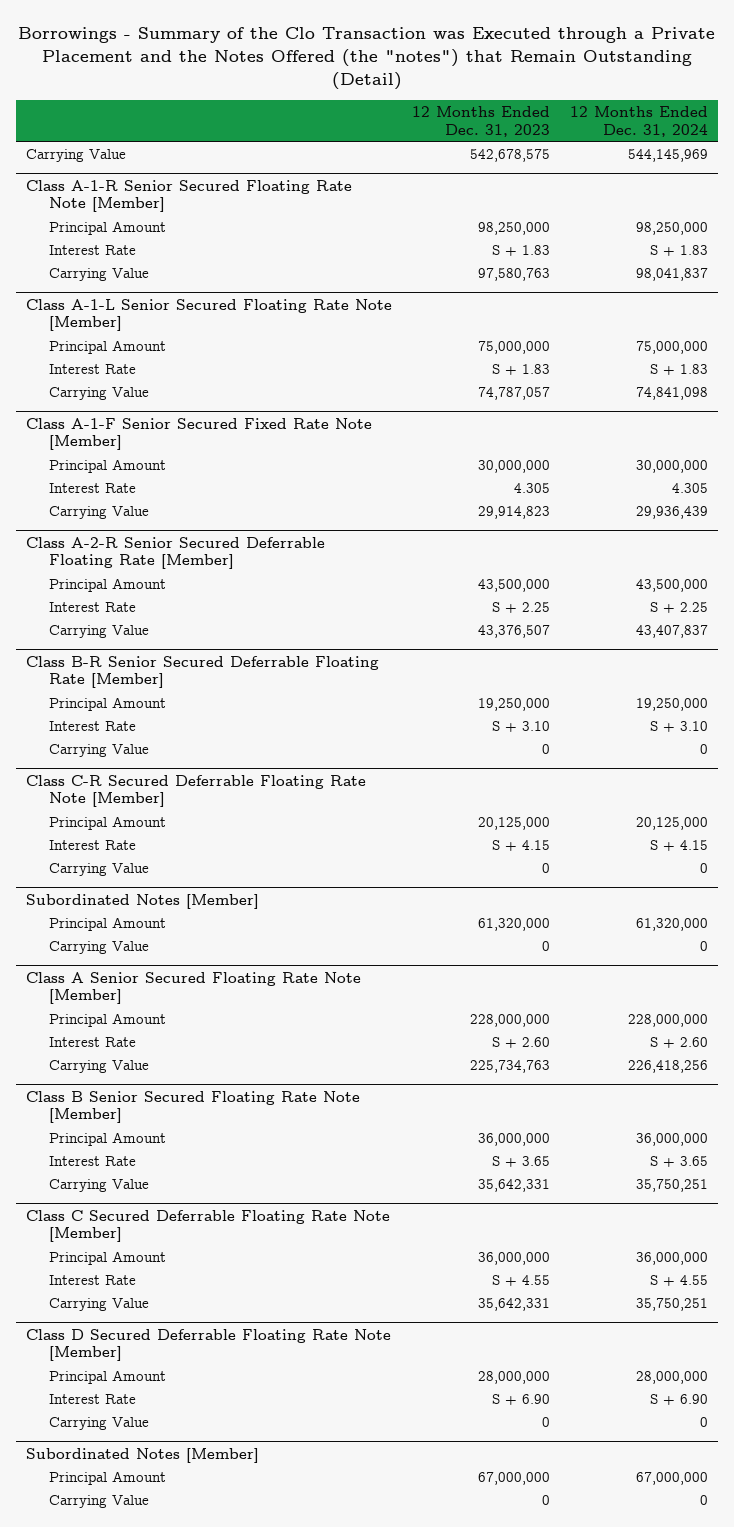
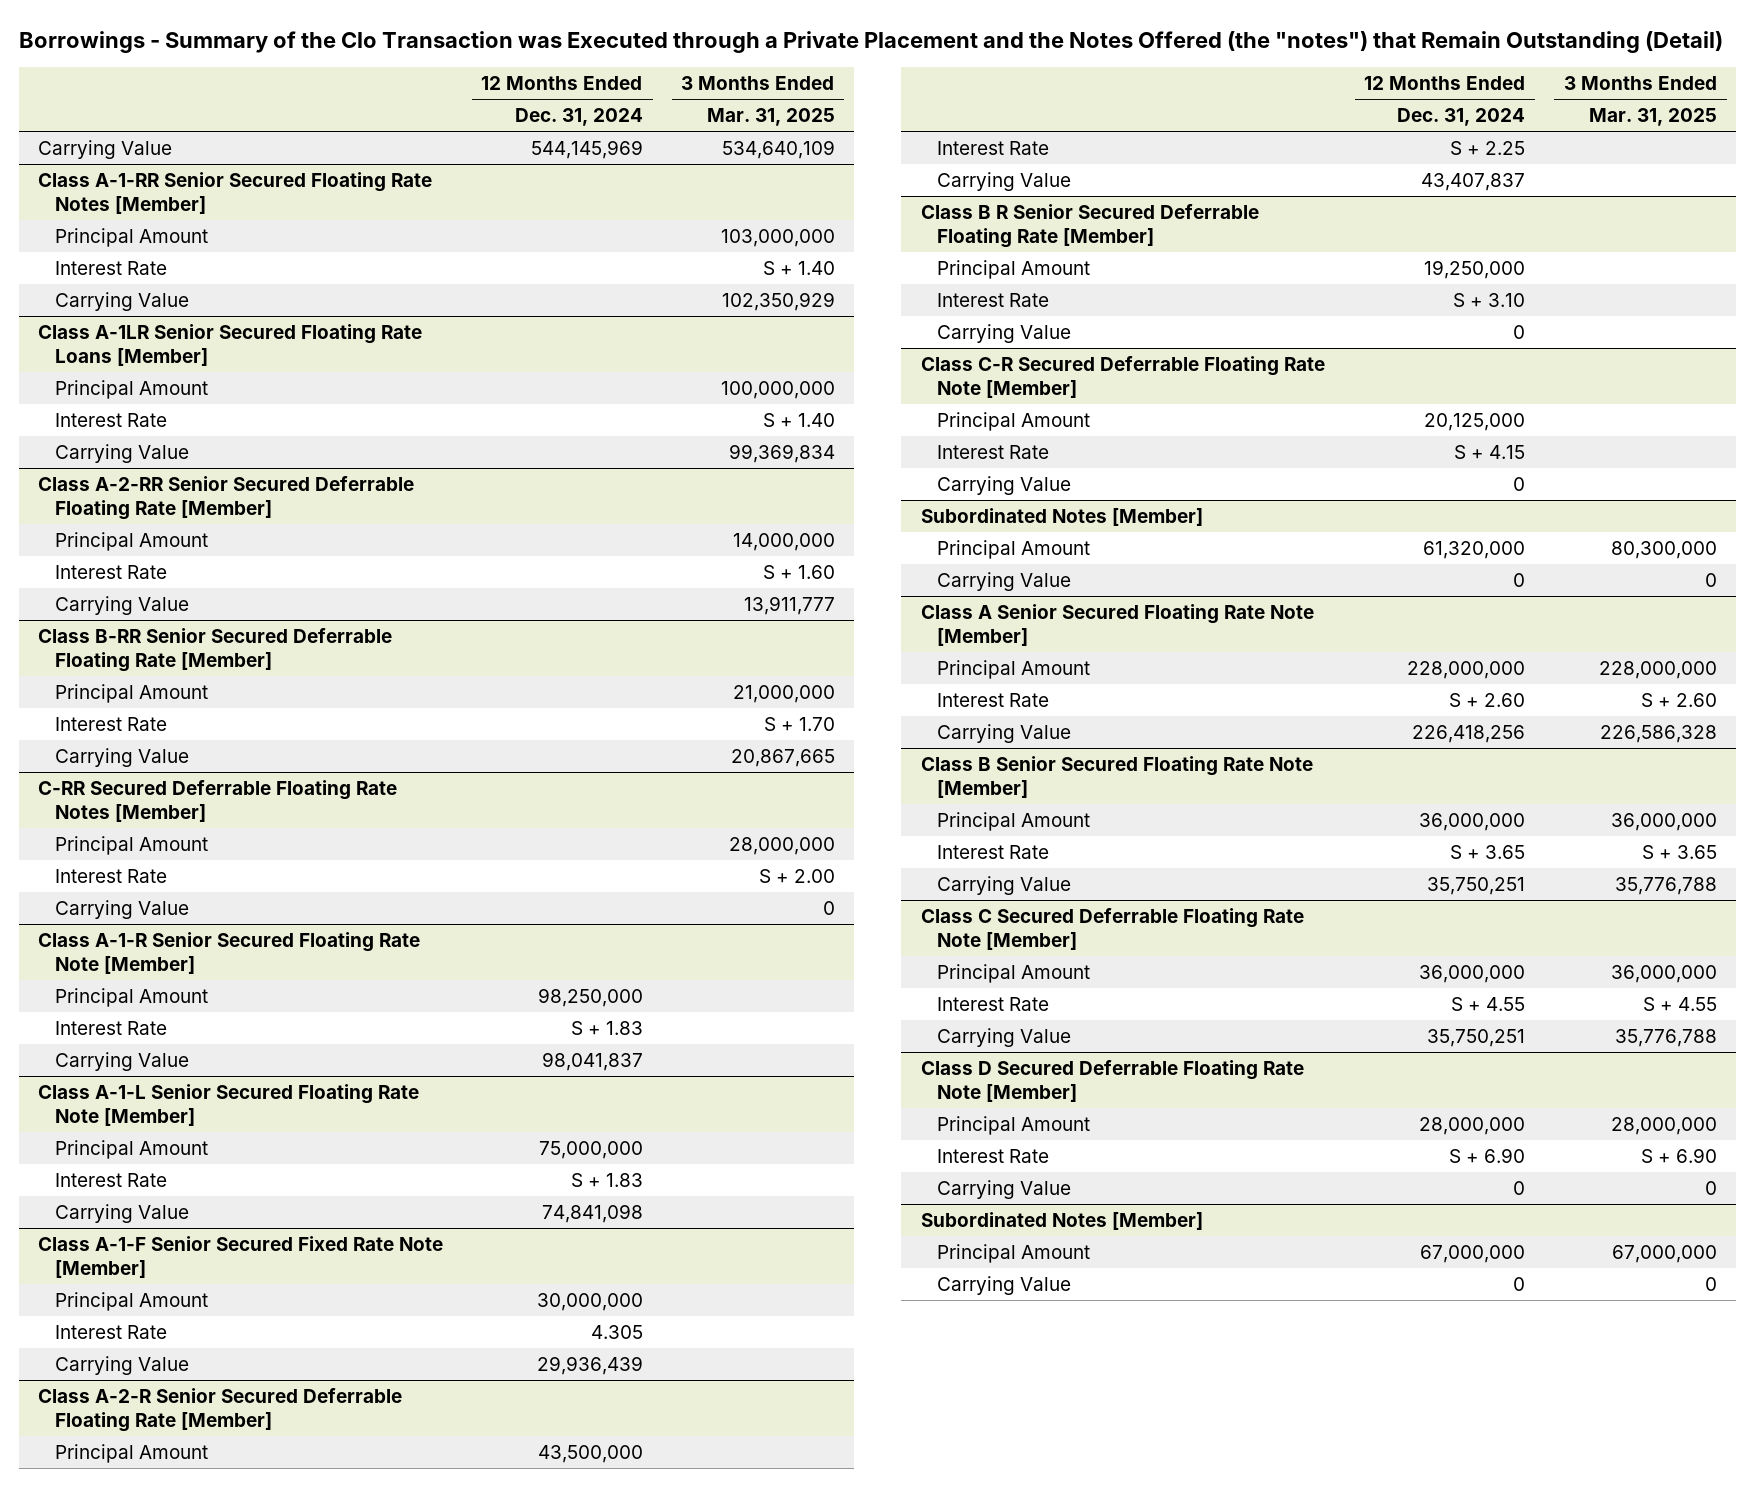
- | 12 Months Ended Dec. 31, 2023 | 12 Months Ended Dec. 31, 2024
+ | 12 Months Ended Dec. 31, 2024 | 3 Months Ended Mar. 31, 2025
+ Class A-1-RR Senior Secured Floating Rate Notes [Member]
+ Principal Amount | | 103,000,000
+ Interest Rate | | S + 1.40
+ Carrying Value | | 102,350,929
+ Class A-1LR Senior Secured Floating Rate Loans [Member]
+ Principal Amount | | 100,000,000
+ Interest Rate | | S + 1.40
+ Carrying Value | | 99,369,834
+ Class A-2-RR Senior Secured Deferrable Floating Rate [Member]
+ Principal Amount | | 14,000,000
+ Interest Rate | | S + 1.60
+ Carrying Value | | 13,911,777
+ Class B-RR Senior Secured Deferrable Floating Rate [Member]
+ Principal Amount | | 21,000,000
+ Interest Rate | | S + 1.70
+ Carrying Value | | 20,867,665
+ C-RR Secured Deferrable Floating Rate Notes [Member]
+ Principal Amount | | 28,000,000
+ Interest Rate | | S + 2.00
+ Carrying Value | | 0
- Class B-R Senior Secured Deferrable Floating Rate [Member]
+ Class B R Senior Secured Deferrable Floating Rate [Member]

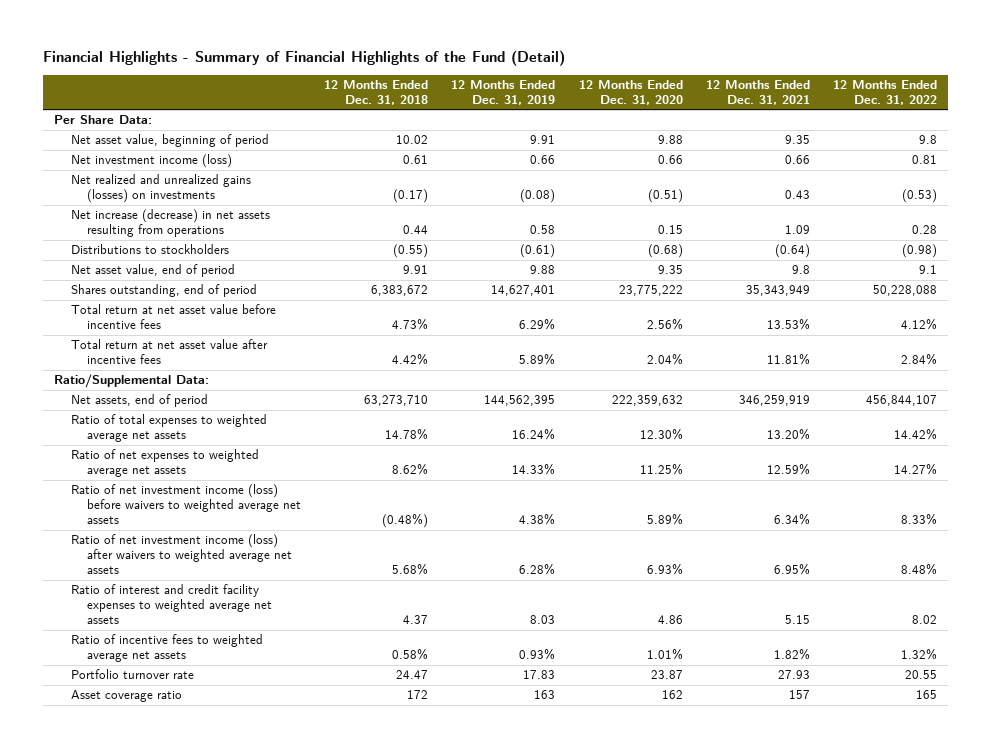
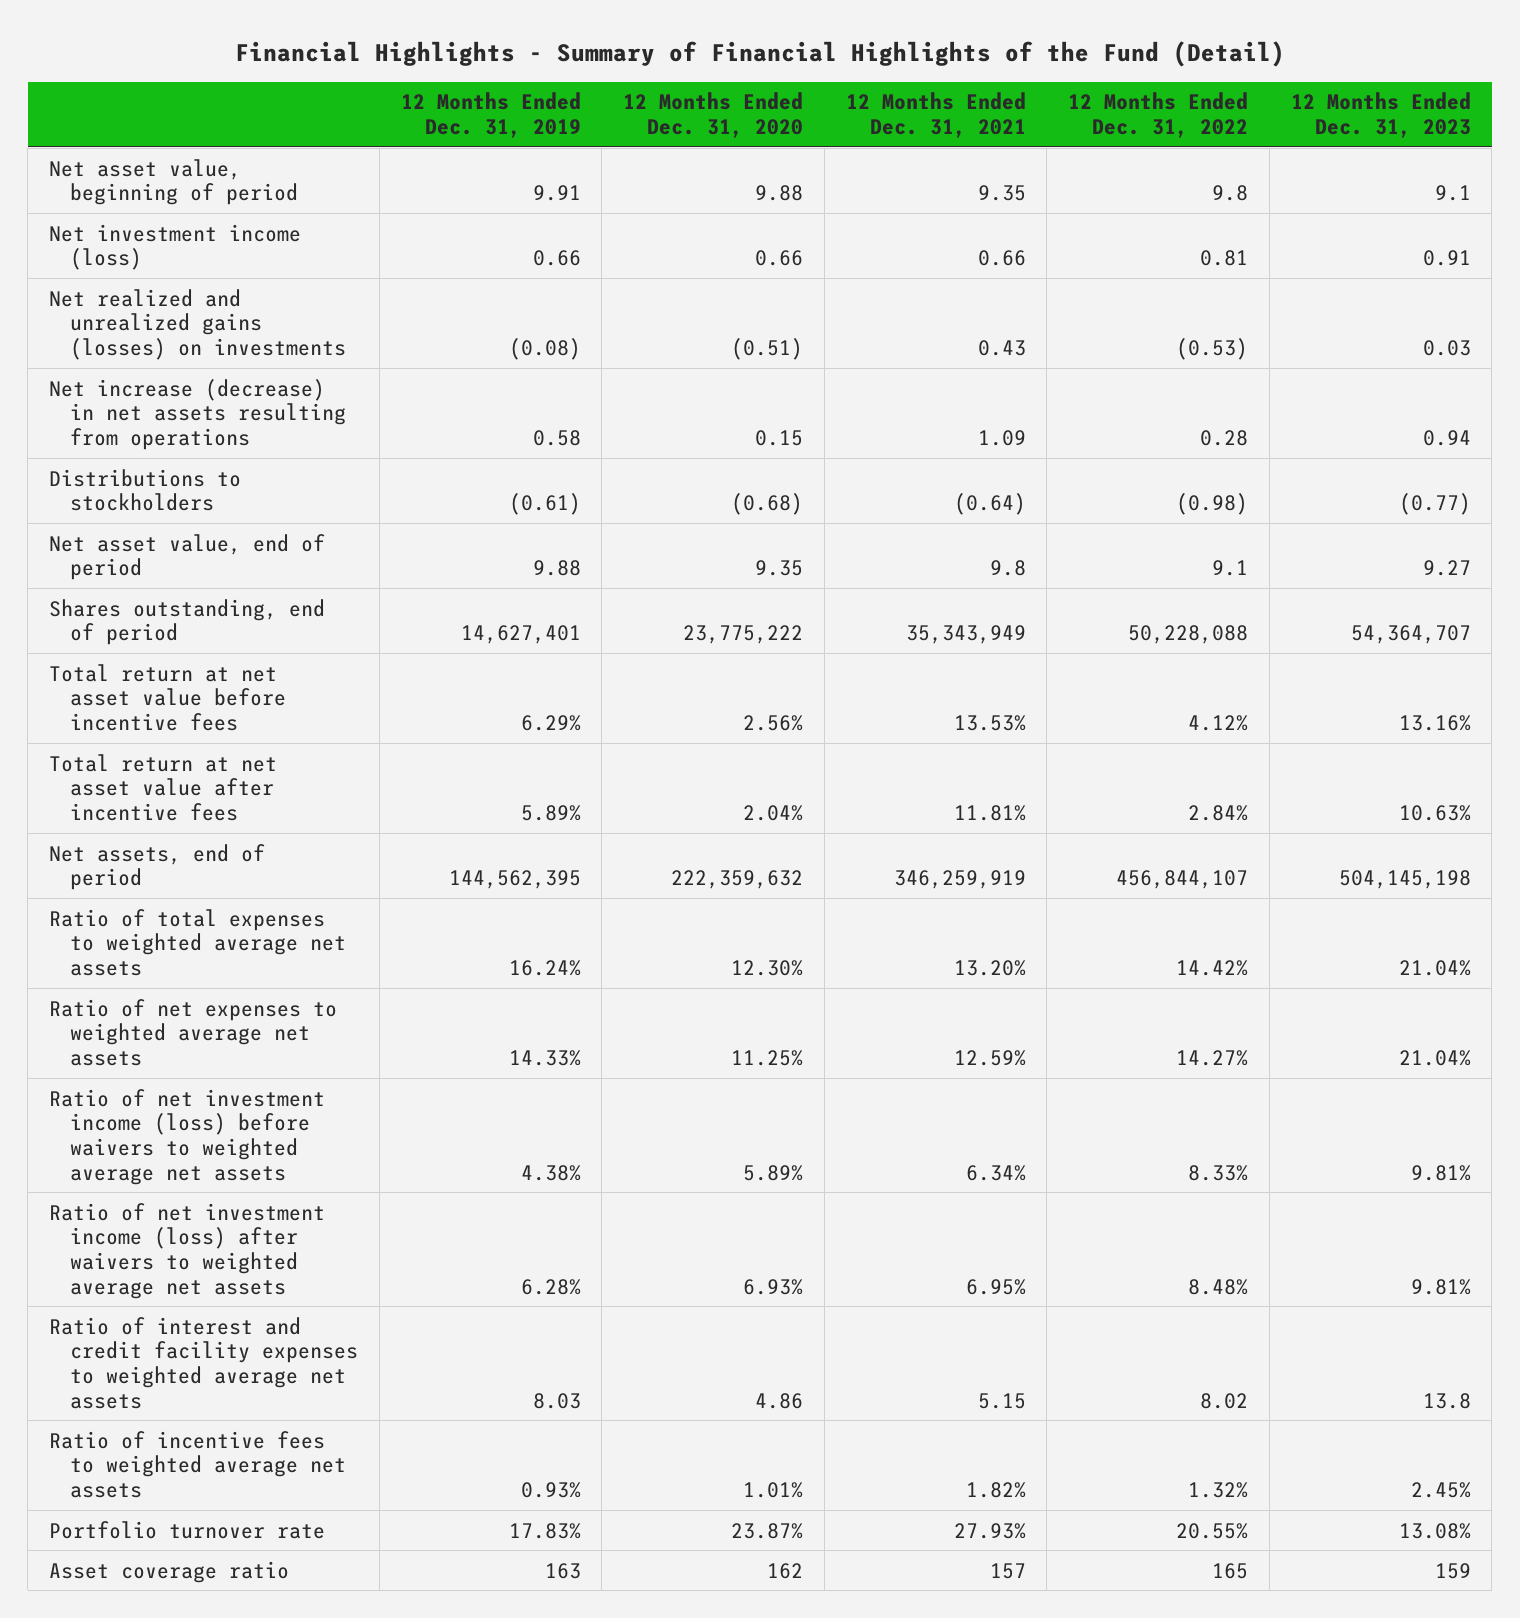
- | 12 Months Ended Dec. 31, 2018 | 12 Months Ended Dec. 31, 2019 | 12 Months Ended Dec. 31, 2020 | 12 Months Ended Dec. 31, 2021 | 12 Months Ended Dec. 31, 2022
+ | 12 Months Ended Dec. 31, 2019 | 12 Months Ended Dec. 31, 2020 | 12 Months Ended Dec. 31, 2021 | 12 Months Ended Dec. 31, 2022 | 12 Months Ended Dec. 31, 2023
- Per Share Data:
- Ratio/Supplemental Data:
- Portfolio turnover rate | 24.47 | 17.83 | 23.87 | 27.93 | 20.55
+ Portfolio turnover rate | 17.83% | 23.87% | 27.93% | 20.55% | 13.08%

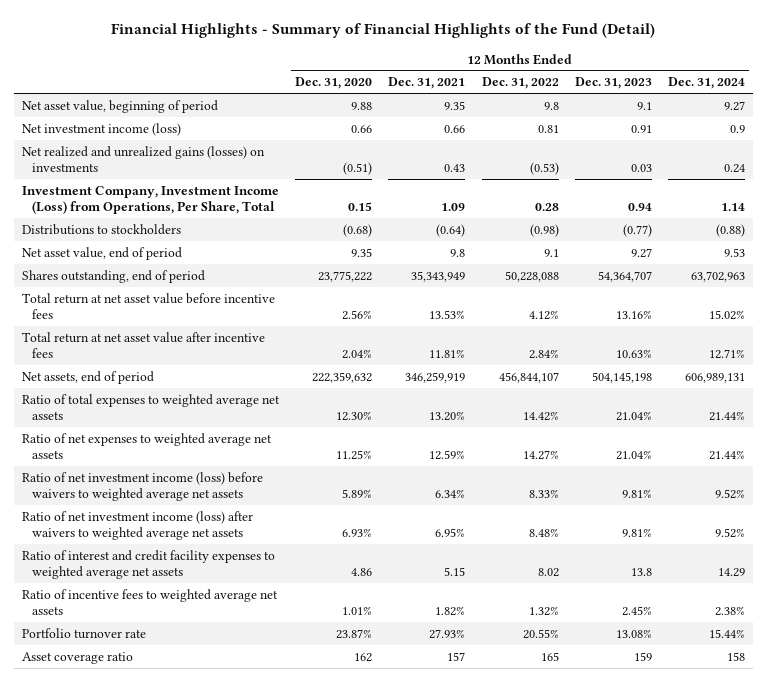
- | 12 Months Ended Dec. 31, 2019 | 12 Months Ended Dec. 31, 2020 | 12 Months Ended Dec. 31, 2021 | 12 Months Ended Dec. 31, 2022 | 12 Months Ended Dec. 31, 2023
+ | 12 Months Ended Dec. 31, 2020 | 12 Months Ended Dec. 31, 2021 | 12 Months Ended Dec. 31, 2022 | 12 Months Ended Dec. 31, 2023 | 12 Months Ended Dec. 31, 2024
- Net increase (decrease) in net assets resulting from operations | 0.58 | 0.15 | 1.09 | 0.28 | 0.94
+ Investment Company, Investment Income (Loss) from Operations, Per Share, Total | 0.15 | 1.09 | 0.28 | 0.94 | 1.14

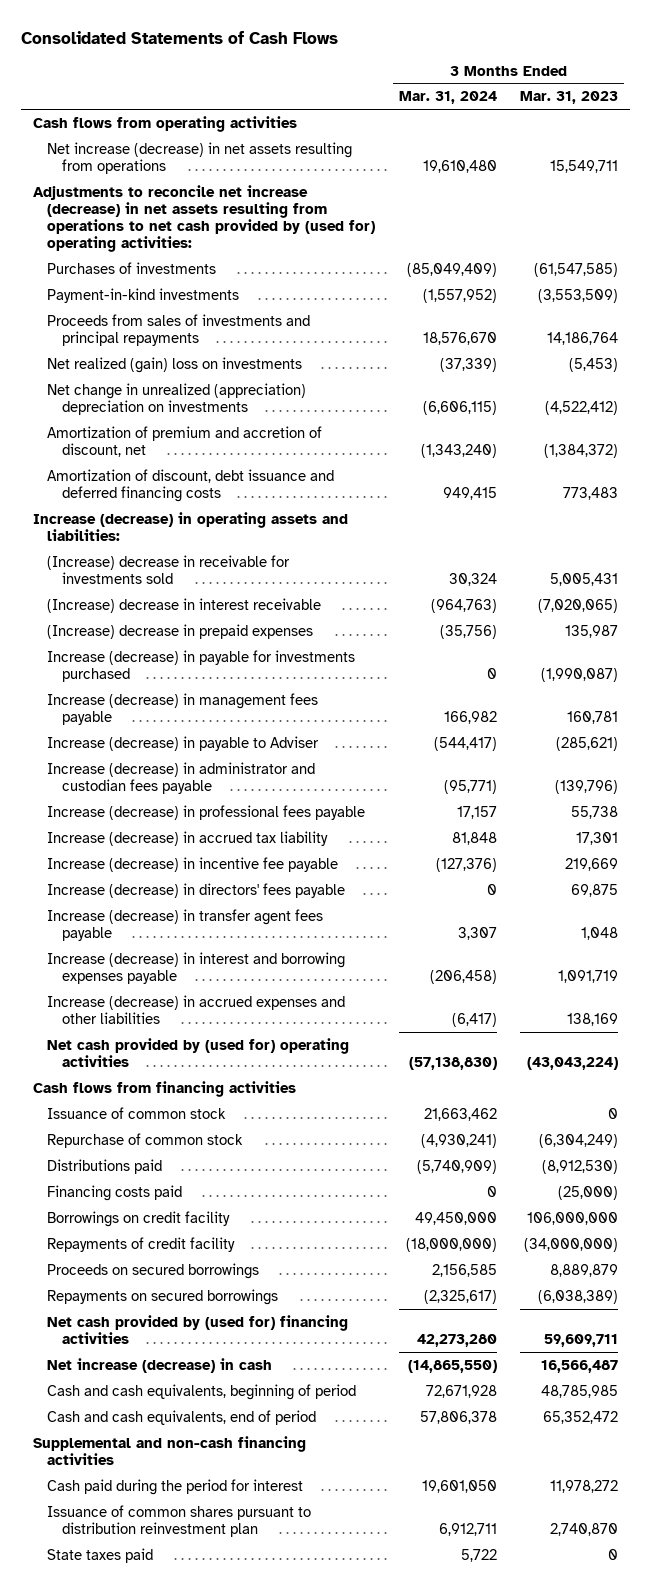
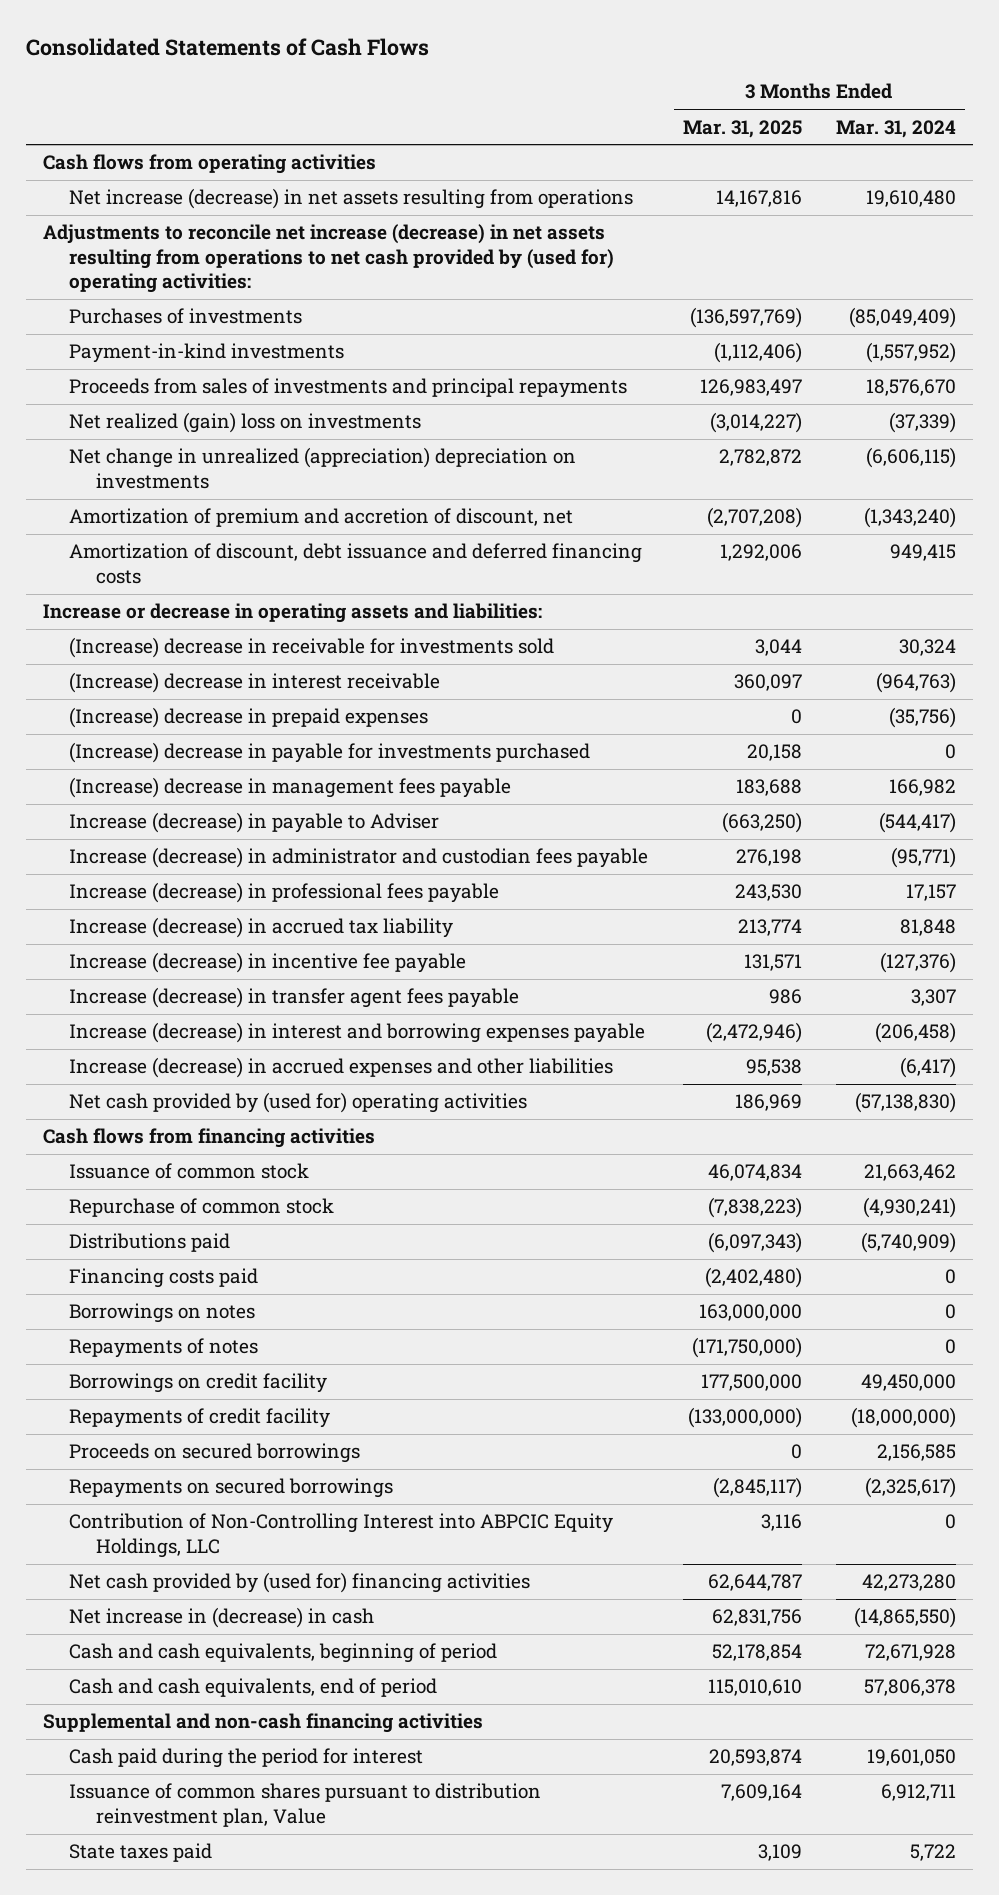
- | 3 Months Ended Mar. 31, 2024 | 3 Months Ended Mar. 31, 2023
+ | 3 Months Ended Mar. 31, 2025 | 3 Months Ended Mar. 31, 2024
- Increase (decrease) in operating assets and liabilities:
+ Increase or decrease in operating assets and liabilities:
- Increase (decrease) in payable for investments purchased | 0 | (1,990,087)
- Increase (decrease) in management fees payable | 166,982 | 160,781
+ (Increase) decrease in payable for investments purchased | 20,158 | 0
+ (Increase) decrease in management fees payable | 183,688 | 166,982
- Increase (decrease) in directors' fees payable | 0 | 69,875
+ Borrowings on notes | 163,000,000 | 0
+ Repayments of notes | (171,750,000) | 0
+ Contribution of Non-Controlling Interest into ABPCIC Equity Holdings, LLC | 3,116 | 0
- Net increase (decrease) in cash | (14,865,550) | 16,566,487
+ Net increase in (decrease) in cash | 62,831,756 | (14,865,550)
- Issuance of common shares pursuant to distribution reinvestment plan | 6,912,711 | 2,740,870
+ Issuance of common shares pursuant to distribution reinvestment plan, Value | 7,609,164 | 6,912,711

